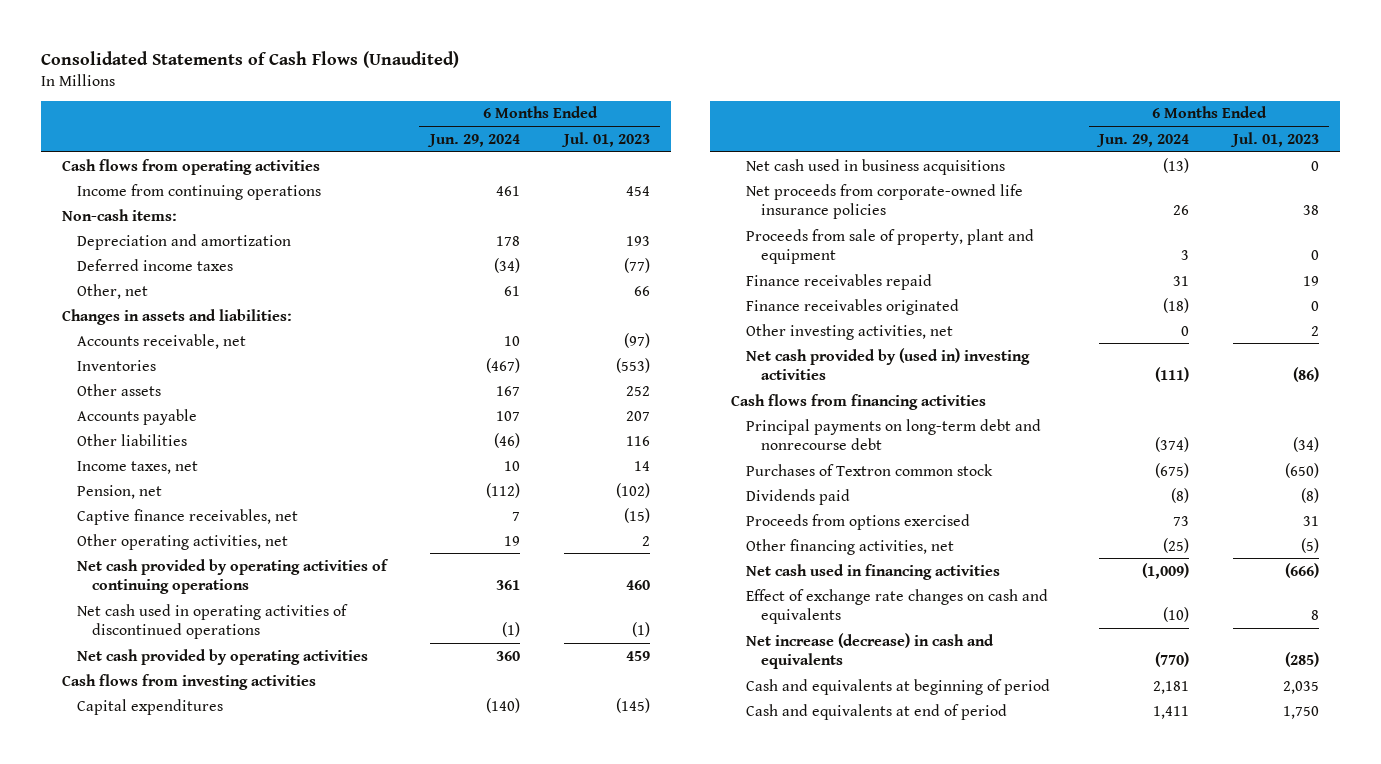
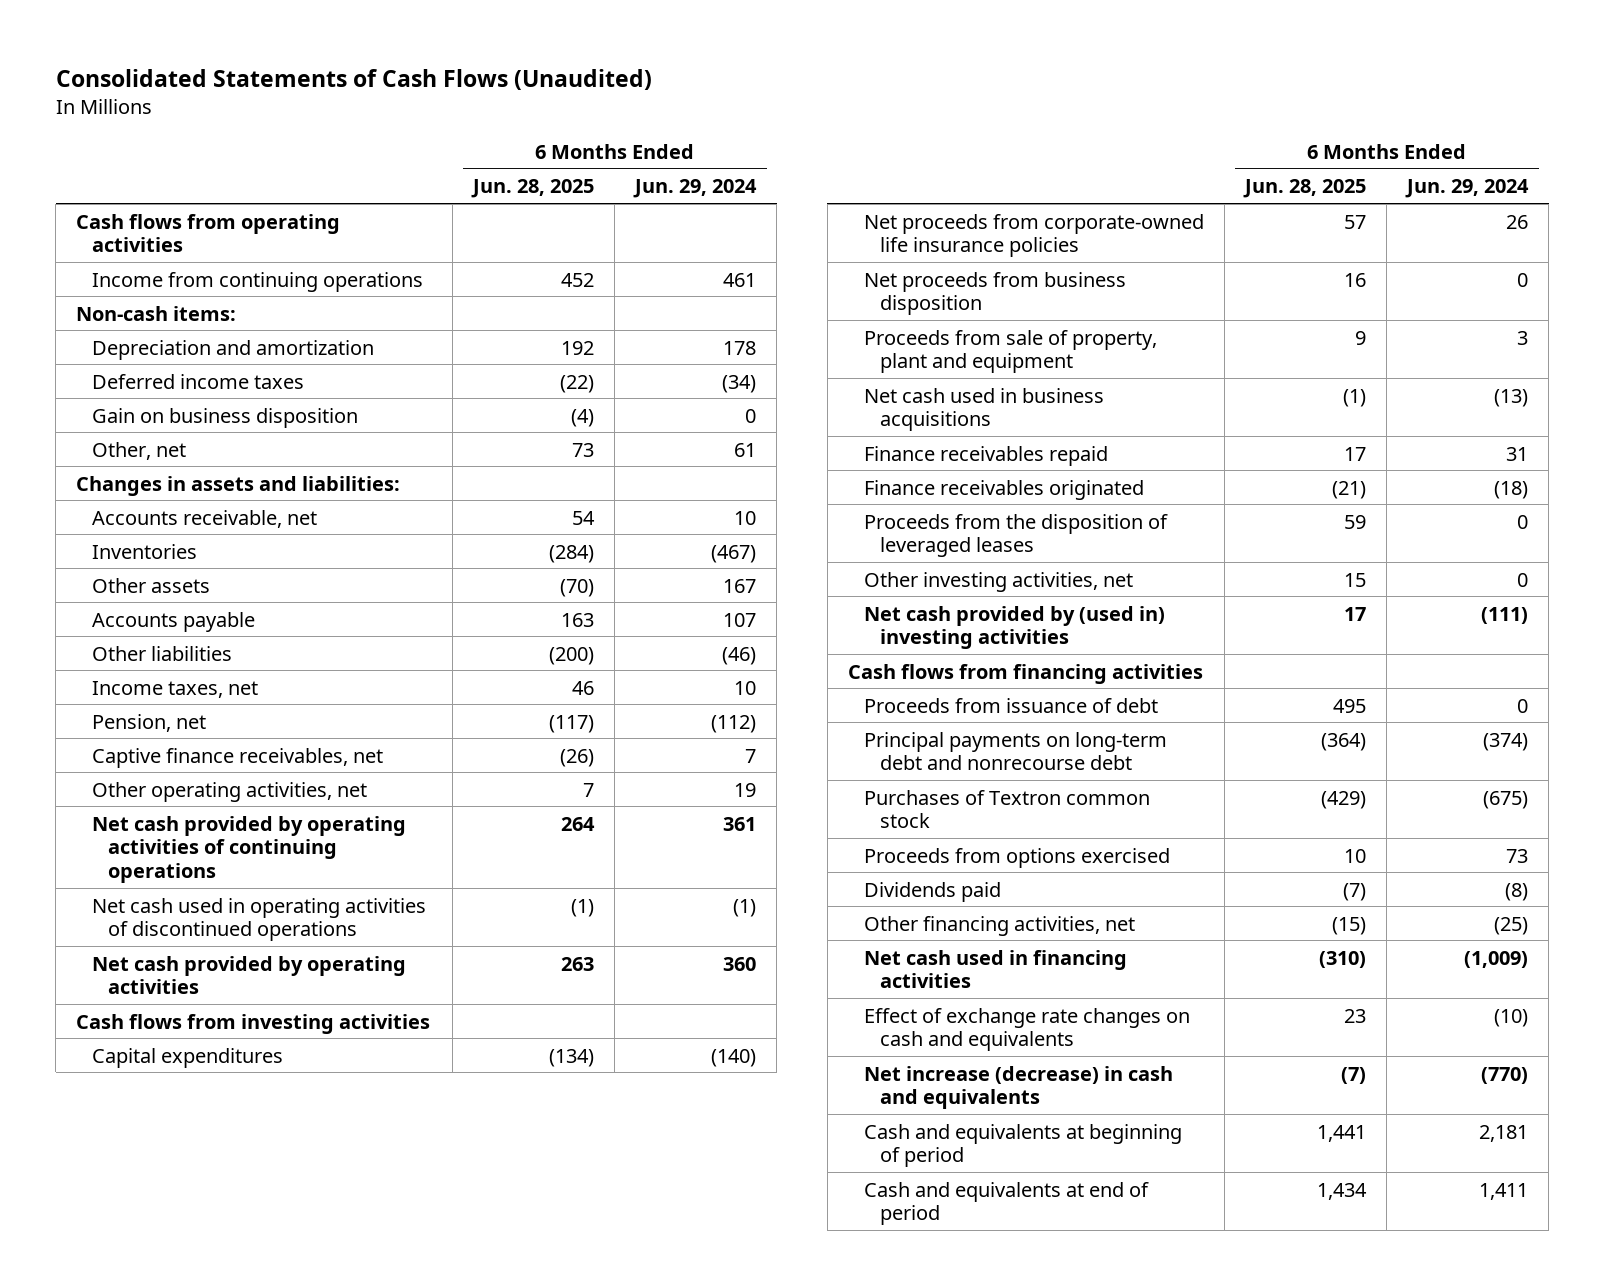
- | 6 Months Ended Jun. 29, 2024 | 6 Months Ended Jul. 01, 2023
+ | 6 Months Ended Jun. 28, 2025 | 6 Months Ended Jun. 29, 2024
+ Gain on business disposition | (4) | 0
+ Net proceeds from business disposition | 16 | 0
moved down: Net cash used in business acquisitions | (1) | (13)
+ Proceeds from the disposition of leveraged leases | 59 | 0
+ Proceeds from issuance of debt | 495 | 0
moved down: Dividends paid | (7) | (8)

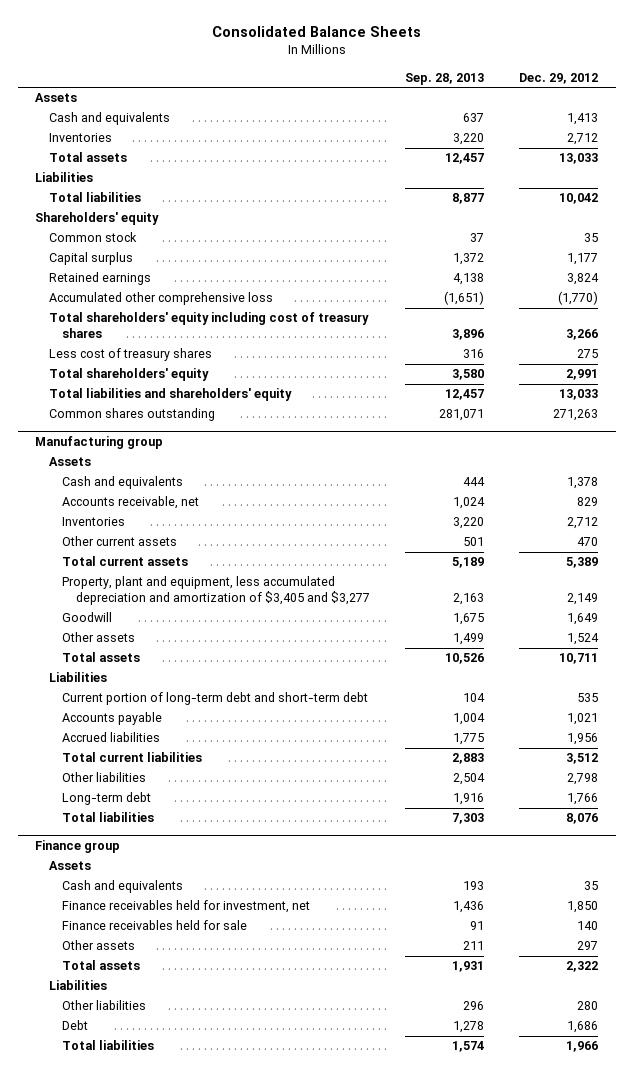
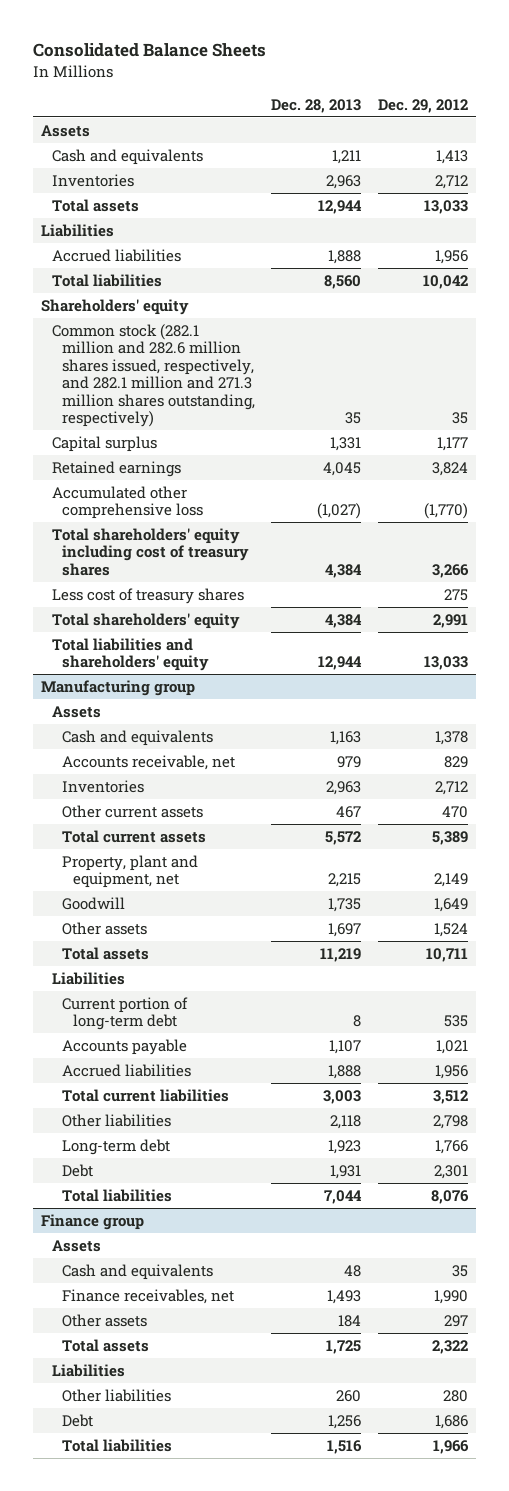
- | Sep. 28, 2013 | Dec. 29, 2012
+ | Dec. 28, 2013 | Dec. 29, 2012
+ Accrued liabilities | 1,888 | 1,956
- Common stock | 37 | 35
+ Common stock (282.1 million and 282.6 million shares issued, respectively, and 282.1 million and 271.3 million shares outstanding, respectively) | 35 | 35
- Common shares outstanding | 281,071 | 271,263
@ Manufacturing group
- Property, plant and equipment, less accumulated depreciation and amortization of $3,405 and $3,277 | 2,163 | 2,149
+ Property, plant and equipment, net | 2,215 | 2,149
- Current portion of long-term debt and short-term debt | 104 | 535
+ Current portion of long-term debt | 8 | 535
+ Debt | 1,931 | 2,301
@ Finance group
- Finance receivables held for investment, net | 1,436 | 1,850
- Finance receivables held for sale | 91 | 140
+ Finance receivables, net | 1,493 | 1,990

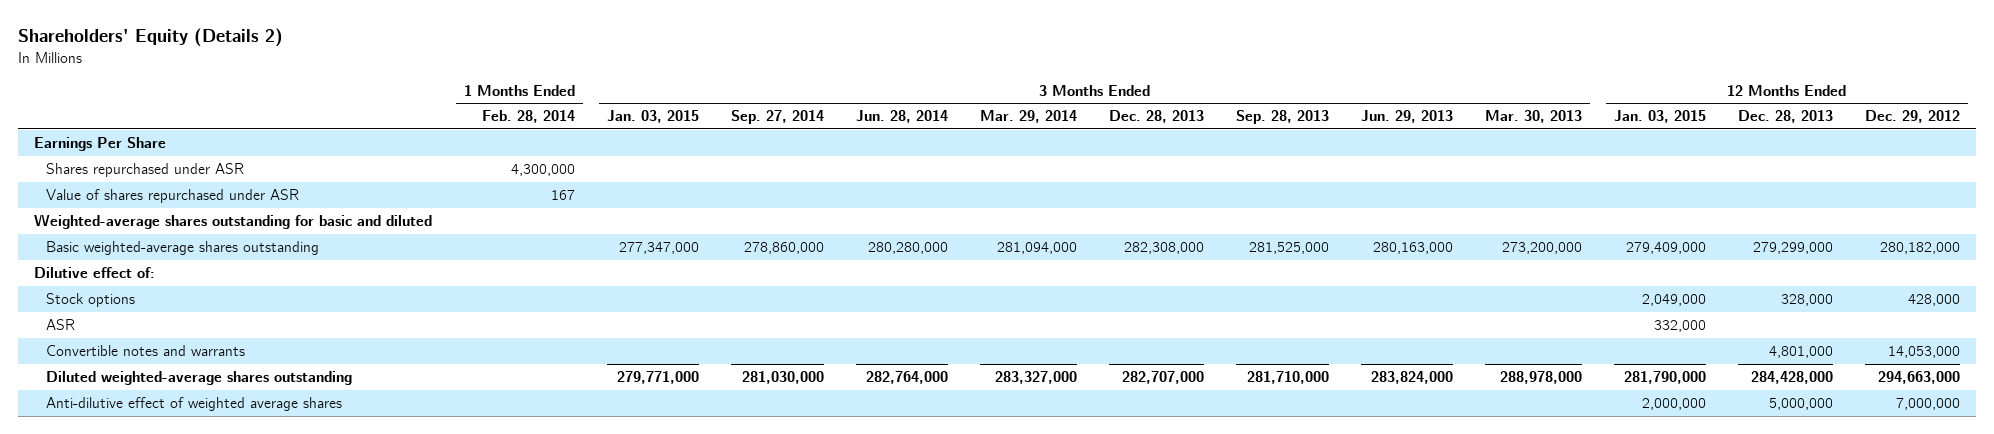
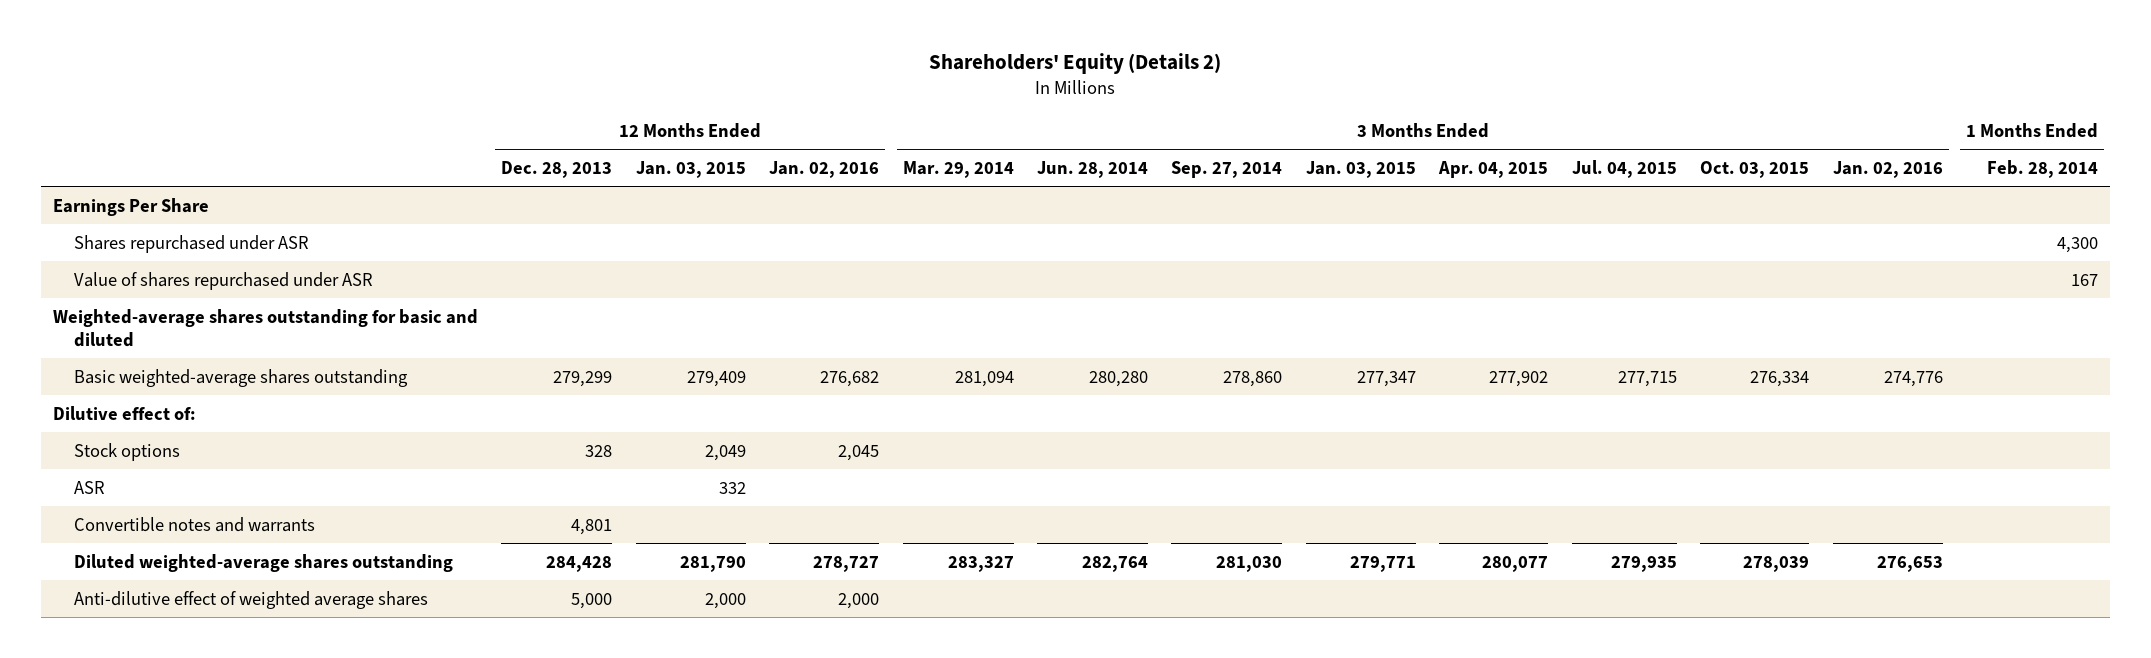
- | 1 Months Ended Feb. 28, 2014 | 3 Months Ended Jan. 03, 2015 | 3 Months Ended Sep. 27, 2014 | 3 Months Ended Jun. 28, 2014 | 3 Months Ended Mar. 29, 2014 | 3 Months Ended Dec. 28, 2013 | 3 Months Ended Sep. 28, 2013 | 3 Months Ended Jun. 29, 2013 | 3 Months Ended Mar. 30, 2013 | 12 Months Ended Jan. 03, 2015 | 12 Months Ended Dec. 28, 2013 | 12 Months Ended Dec. 29, 2012
+ | 12 Months Ended Dec. 28, 2013 | 12 Months Ended Jan. 03, 2015 | 12 Months Ended Jan. 02, 2016 | 3 Months Ended Mar. 29, 2014 | 3 Months Ended Jun. 28, 2014 | 3 Months Ended Sep. 27, 2014 | 3 Months Ended Jan. 03, 2015 | 3 Months Ended Apr. 04, 2015 | 3 Months Ended Jul. 04, 2015 | 3 Months Ended Oct. 03, 2015 | 3 Months Ended Jan. 02, 2016 | 1 Months Ended Feb. 28, 2014
- Shares repurchased under ASR | 4,300,000 | | | | | | | | | | |
+ Shares repurchased under ASR | | | | | | | | | | | | 4,300
- Basic weighted-average shares outstanding | | 277,347,000 | 278,860,000 | 280,280,000 | 281,094,000 | 282,308,000 | 281,525,000 | 280,163,000 | 273,200,000 | 279,409,000 | 279,299,000 | 280,182,000
+ Basic weighted-average shares outstanding | 279,299 | 279,409 | 276,682 | 281,094 | 280,280 | 278,860 | 277,347 | 277,902 | 277,715 | 276,334 | 274,776 |
- Stock options | | | | | | | | | | 2,049,000 | 328,000 | 428,000
- ASR | | | | | | | | | | 332,000 | |
- Convertible notes and warrants | | | | | | | | | | | 4,801,000 | 14,053,000
- Diluted weighted-average shares outstanding | | 279,771,000 | 281,030,000 | 282,764,000 | 283,327,000 | 282,707,000 | 281,710,000 | 283,824,000 | 288,978,000 | 281,790,000 | 284,428,000 | 294,663,000
- Anti-dilutive effect of weighted average shares | | | | | | | | | | 2,000,000 | 5,000,000 | 7,000,000
+ Stock options | 328 | 2,049 | 2,045 | | | | | | | | |
+ ASR | | 332 | | | | | | | | | |
+ Convertible notes and warrants | 4,801 | | | | | | | | | | |
+ Diluted weighted-average shares outstanding | 284,428 | 281,790 | 278,727 | 283,327 | 282,764 | 281,030 | 279,771 | 280,077 | 279,935 | 278,039 | 276,653 |
+ Anti-dilutive effect of weighted average shares | 5,000 | 2,000 | 2,000 | | | | | | | | |

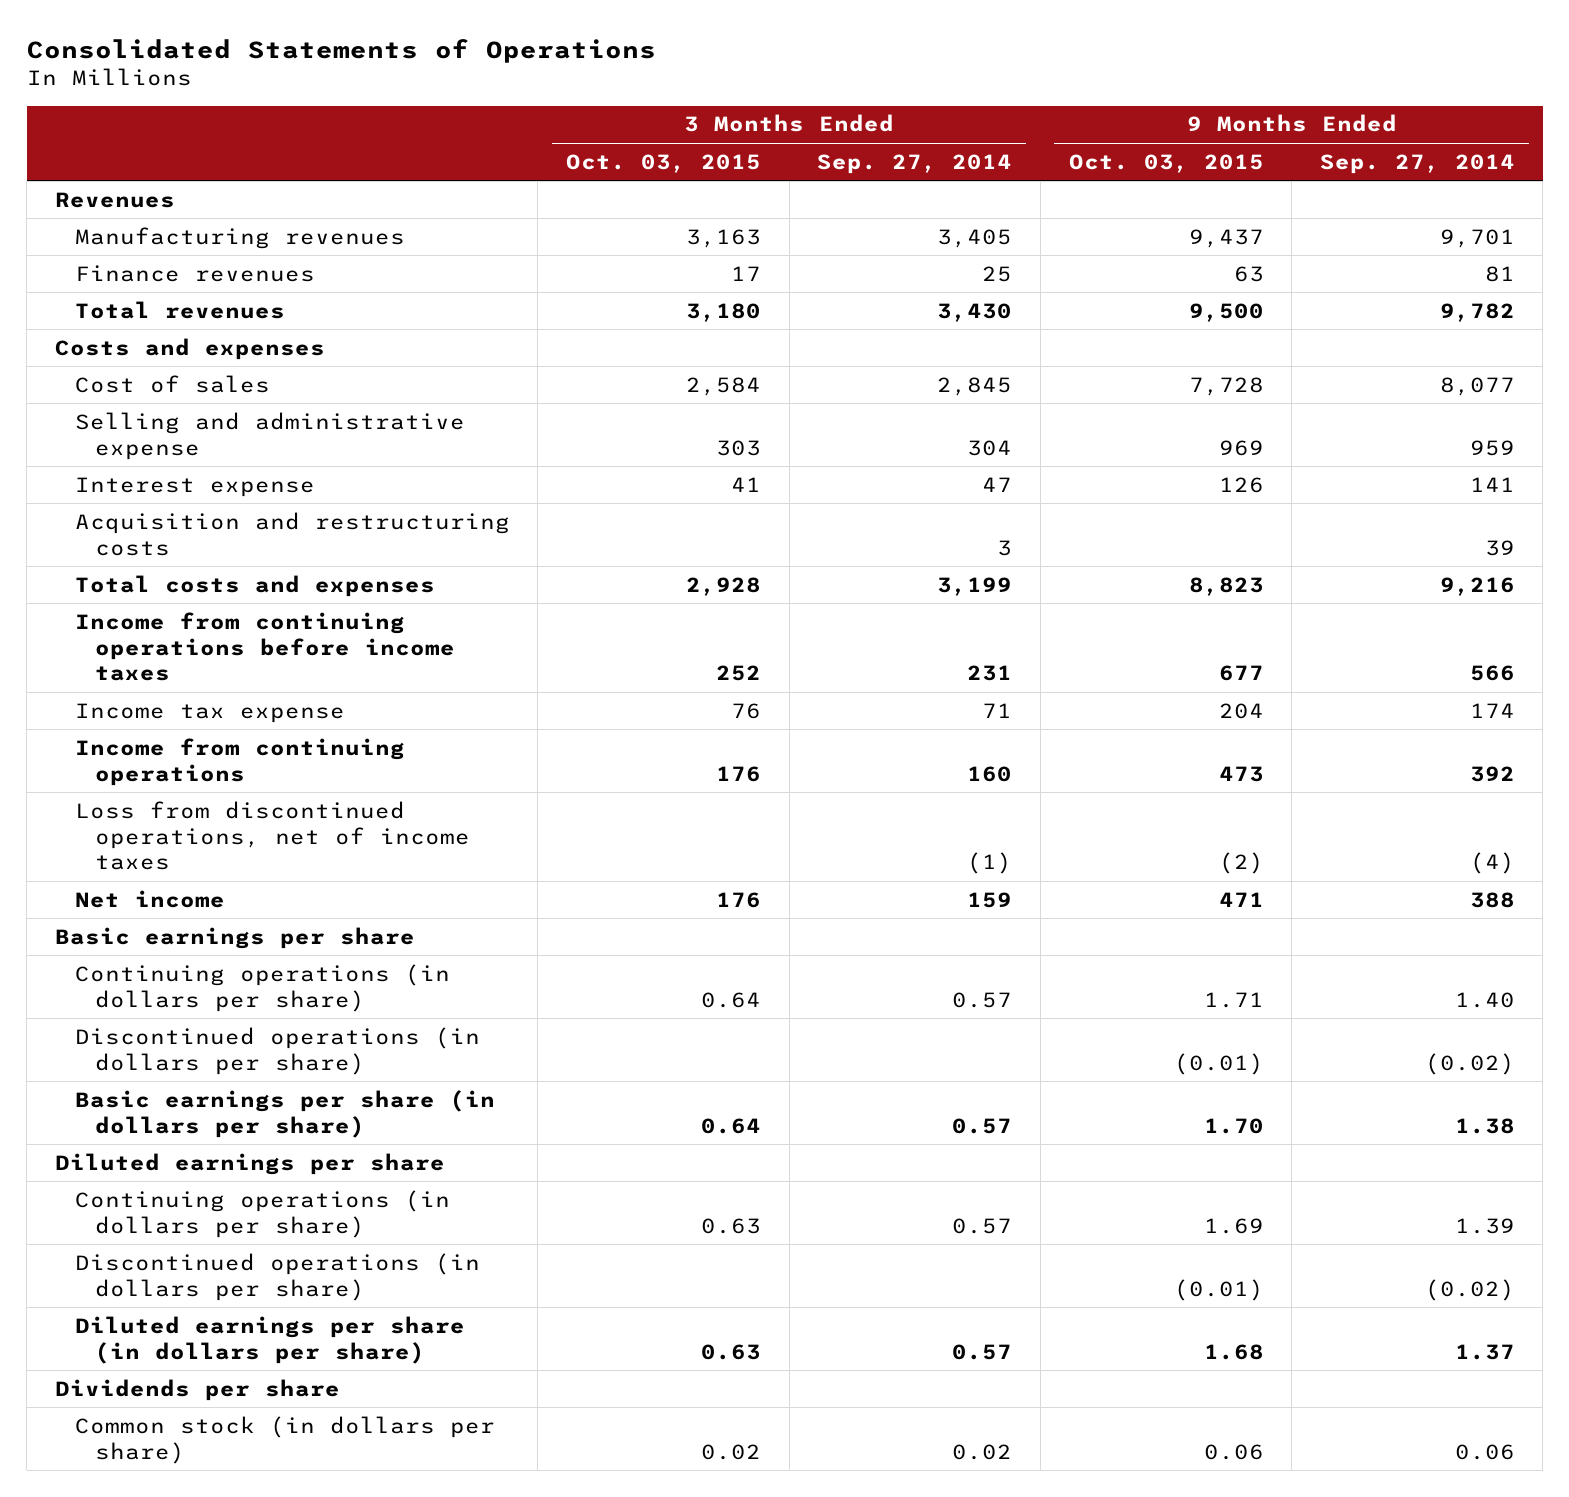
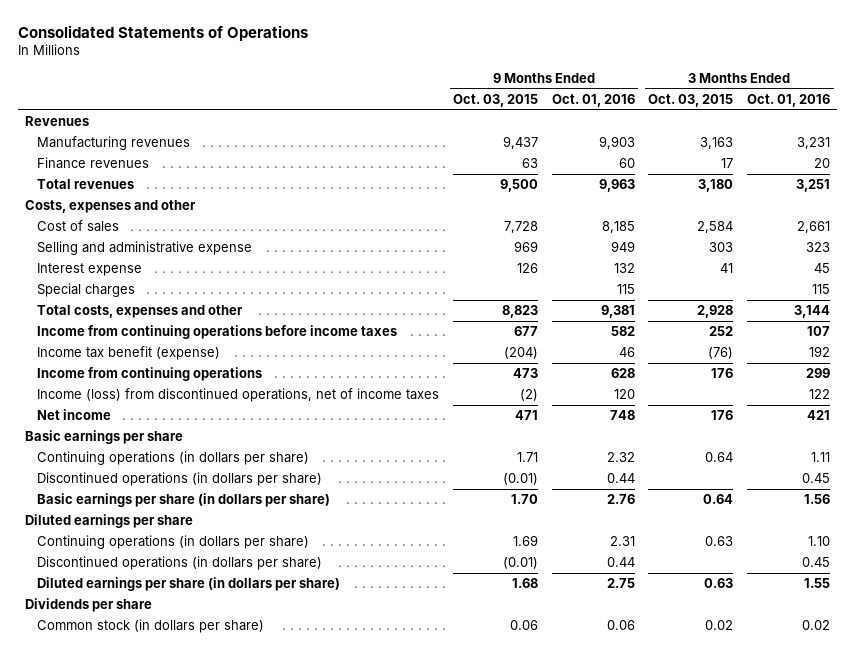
- | 3 Months Ended Oct. 03, 2015 | 3 Months Ended Sep. 27, 2014 | 9 Months Ended Oct. 03, 2015 | 9 Months Ended Sep. 27, 2014
+ | 9 Months Ended Oct. 03, 2015 | 9 Months Ended Oct. 01, 2016 | 3 Months Ended Oct. 03, 2015 | 3 Months Ended Oct. 01, 2016
- Costs and expenses
+ Costs, expenses and other
- Acquisition and restructuring costs | | 3 | | 39
- Total costs and expenses | 2,928 | 3,199 | 8,823 | 9,216
+ Special charges | | 115 | | 115
+ Total costs, expenses and other | 8,823 | 9,381 | 2,928 | 3,144
- Income tax expense | 76 | 71 | 204 | 174
+ Income tax benefit (expense) | (204) | 46 | (76) | 192
- Loss from discontinued operations, net of income taxes | | (1) | (2) | (4)
+ Income (loss) from discontinued operations, net of income taxes | (2) | 120 | | 122

